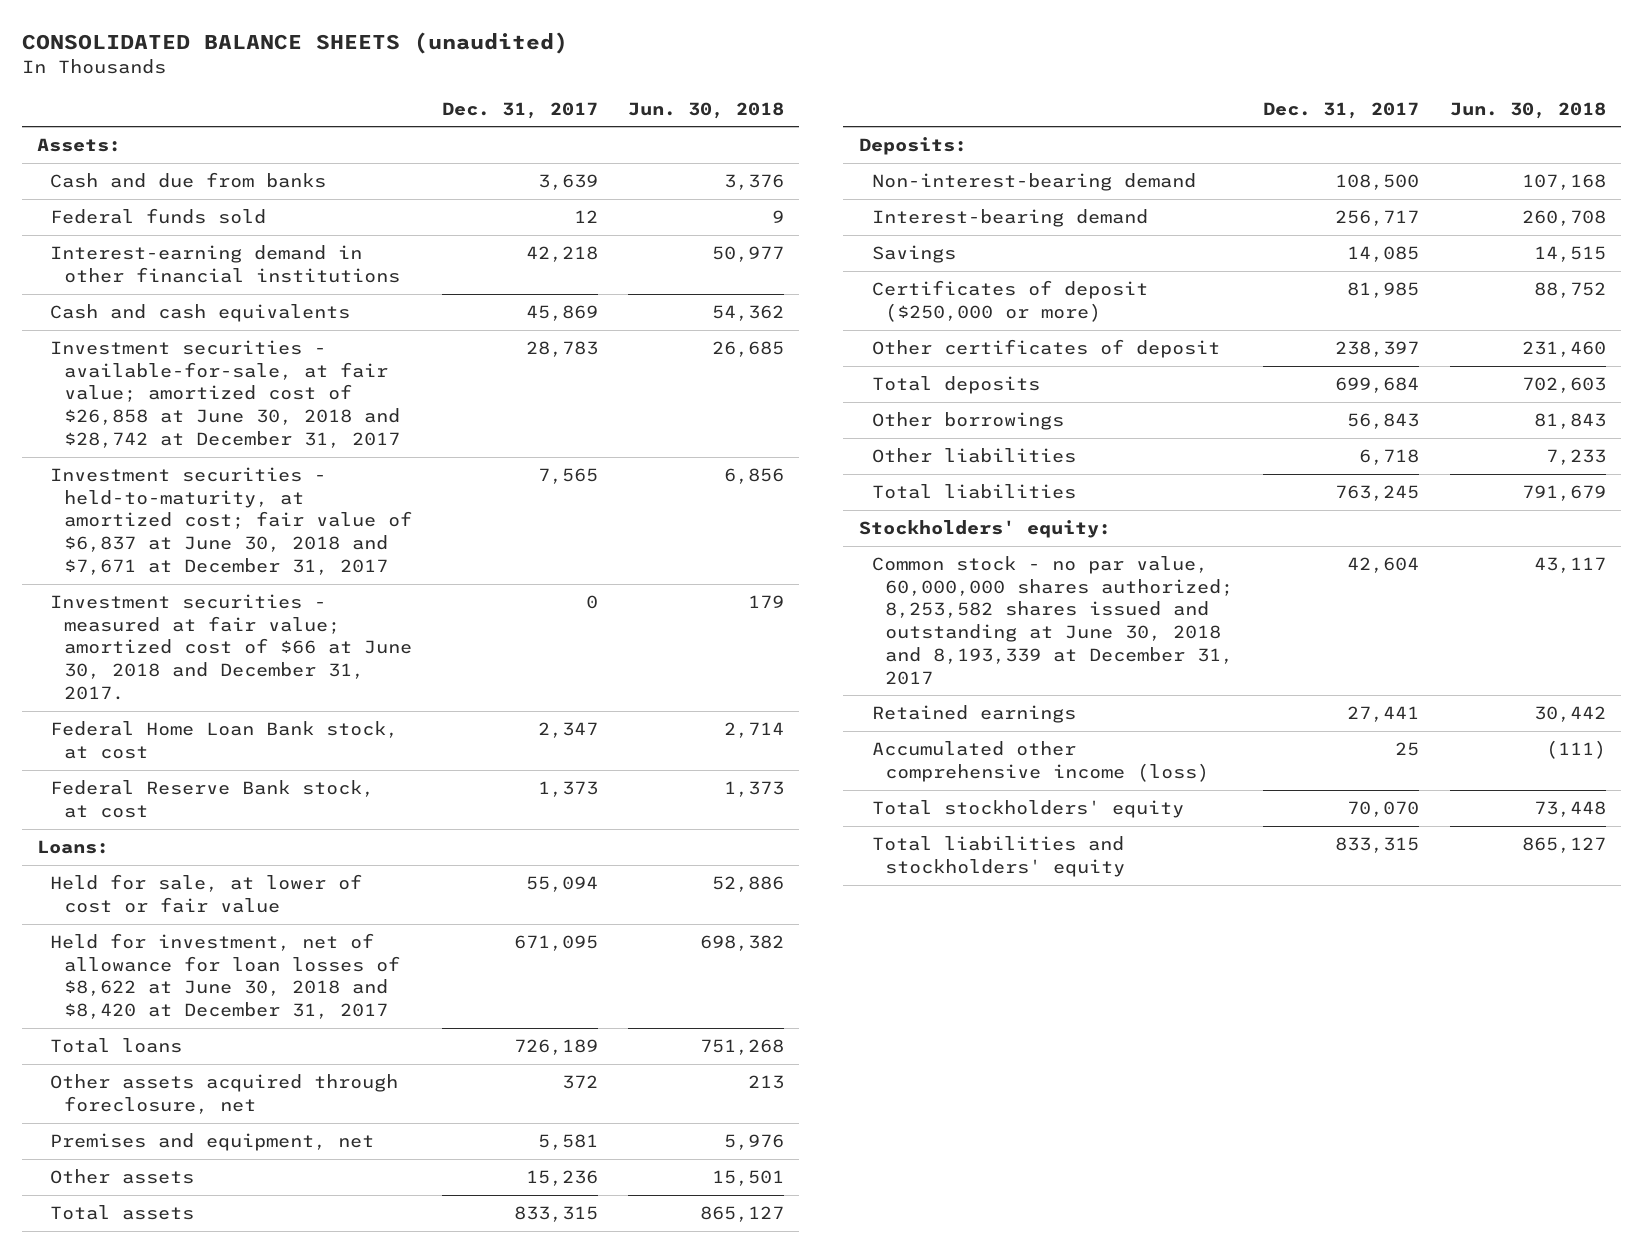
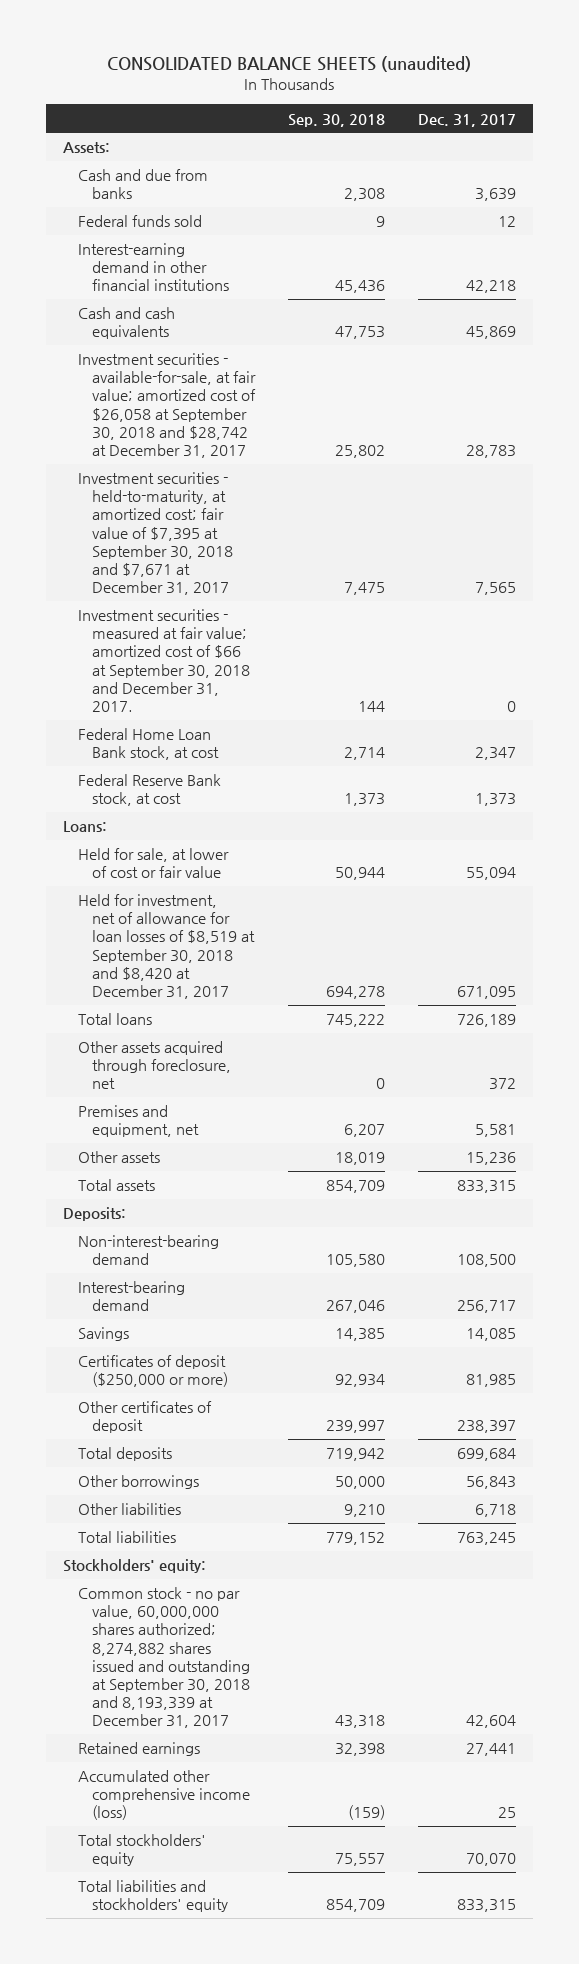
- | Dec. 31, 2017 | Jun. 30, 2018
+ | Sep. 30, 2018 | Dec. 31, 2017
- Investment securities - available-for-sale, at fair value; amortized cost of $26,858 at June 30, 2018 and $28,742 at December 31, 2017 | 28,783 | 26,685
- Investment securities - held-to-maturity, at amortized cost; fair value of $6,837 at June 30, 2018 and $7,671 at December 31, 2017 | 7,565 | 6,856
- Investment securities - measured at fair value; amortized cost of $66 at June 30, 2018 and December 31, 2017. | 0 | 179
+ Investment securities - available-for-sale, at fair value; amortized cost of $26,058 at September 30, 2018 and $28,742 at December 31, 2017 | 25,802 | 28,783
+ Investment securities - held-to-maturity, at amortized cost; fair value of $7,395 at September 30, 2018 and $7,671 at December 31, 2017 | 7,475 | 7,565
+ Investment securities - measured at fair value; amortized cost of $66 at September 30, 2018 and December 31, 2017. | 144 | 0
- Held for investment, net of allowance for loan losses of $8,622 at June 30, 2018 and $8,420 at December 31, 2017 | 671,095 | 698,382
+ Held for investment, net of allowance for loan losses of $8,519 at September 30, 2018 and $8,420 at December 31, 2017 | 694,278 | 671,095
- Common stock - no par value, 60,000,000 shares authorized; 8,253,582 shares issued and outstanding at June 30, 2018 and 8,193,339 at December 31, 2017 | 42,604 | 43,117
+ Common stock - no par value, 60,000,000 shares authorized; 8,274,882 shares issued and outstanding at September 30, 2018 and 8,193,339 at December 31, 2017 | 43,318 | 42,604

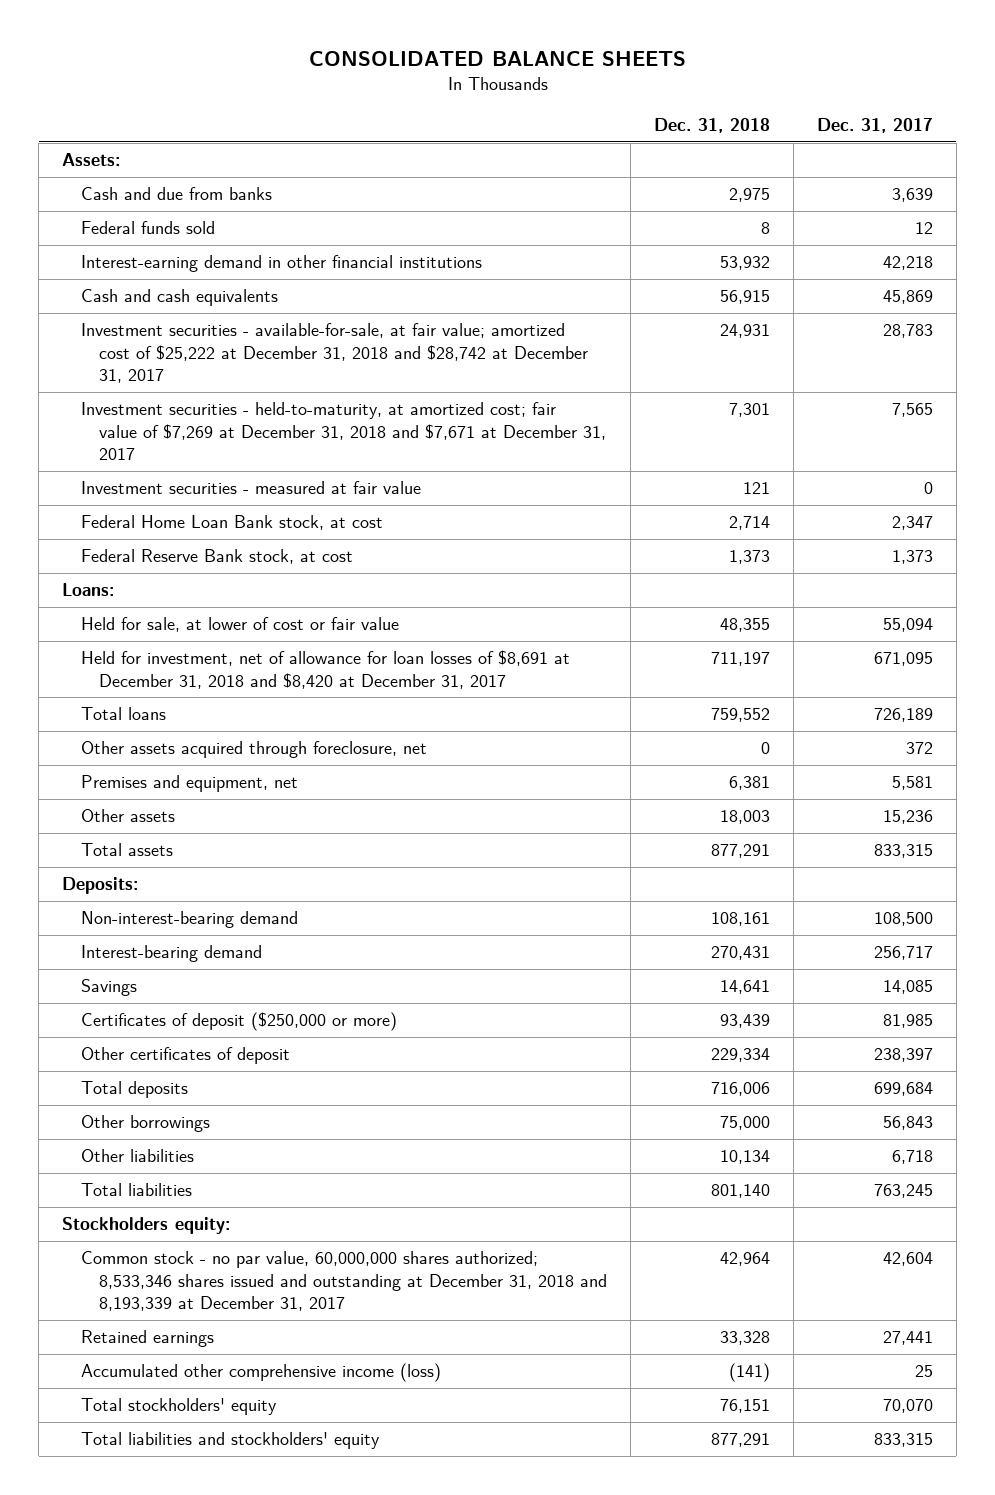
- CONSOLIDATED BALANCE SHEETS (unaudited)
+ CONSOLIDATED BALANCE SHEETS
- | Sep. 30, 2018 | Dec. 31, 2017
+ | Dec. 31, 2018 | Dec. 31, 2017
- Investment securities - available-for-sale, at fair value; amortized cost of $26,058 at September 30, 2018 and $28,742 at December 31, 2017 | 25,802 | 28,783
- Investment securities - held-to-maturity, at amortized cost; fair value of $7,395 at September 30, 2018 and $7,671 at December 31, 2017 | 7,475 | 7,565
- Investment securities - measured at fair value; amortized cost of $66 at September 30, 2018 and December 31, 2017. | 144 | 0
+ Investment securities - available-for-sale, at fair value; amortized cost of $25,222 at December 31, 2018 and $28,742 at December 31, 2017 | 24,931 | 28,783
+ Investment securities - held-to-maturity, at amortized cost; fair value of $7,269 at December 31, 2018 and $7,671 at December 31, 2017 | 7,301 | 7,565
+ Investment securities - measured at fair value | 121 | 0
- Held for investment, net of allowance for loan losses of $8,519 at September 30, 2018 and $8,420 at December 31, 2017 | 694,278 | 671,095
+ Held for investment, net of allowance for loan losses of $8,691 at December 31, 2018 and $8,420 at December 31, 2017 | 711,197 | 671,095
- Stockholders' equity:
- Common stock - no par value, 60,000,000 shares authorized; 8,274,882 shares issued and outstanding at September 30, 2018 and 8,193,339 at December 31, 2017 | 43,318 | 42,604
+ Stockholders equity:
+ Common stock - no par value, 60,000,000 shares authorized; 8,533,346 shares issued and outstanding at December 31, 2018 and 8,193,339 at December 31, 2017 | 42,964 | 42,604

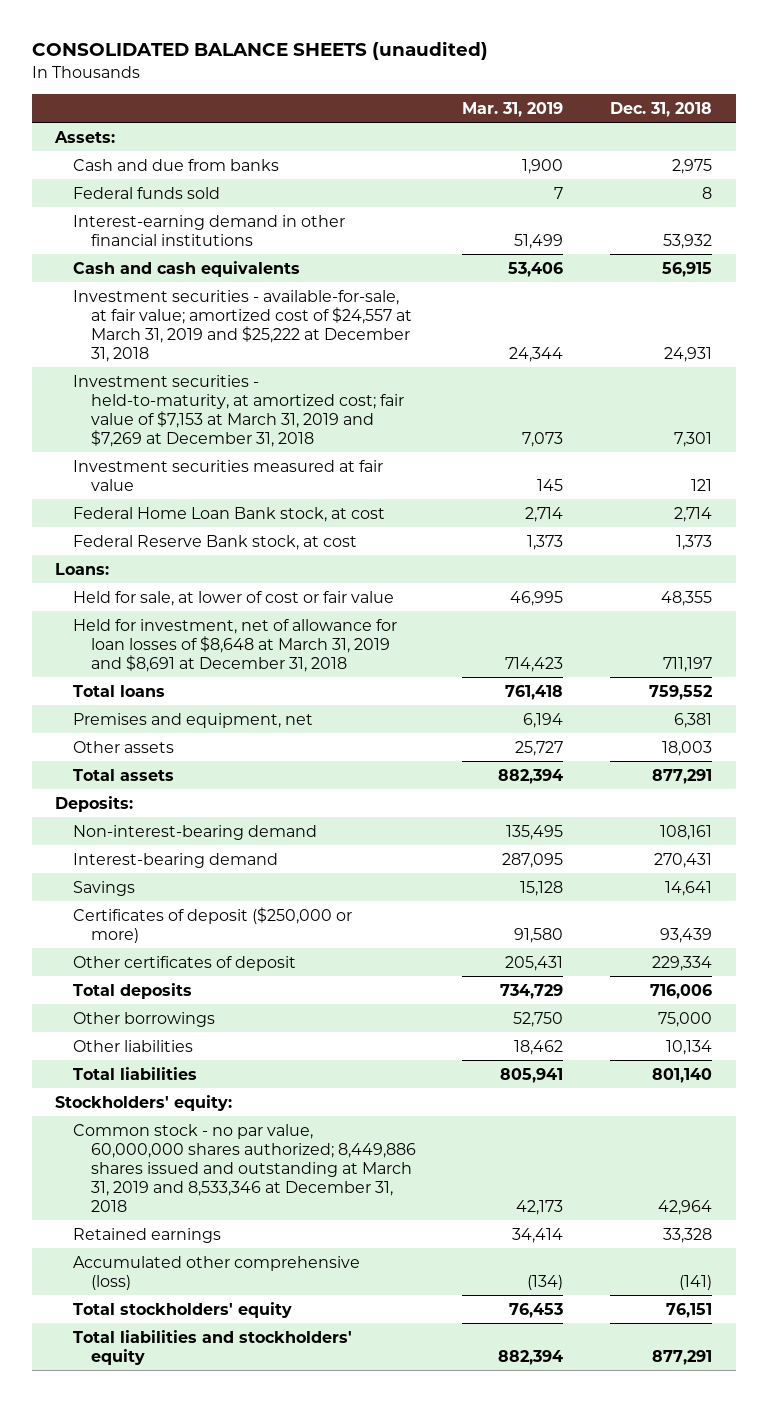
- CONSOLIDATED BALANCE SHEETS
+ CONSOLIDATED BALANCE SHEETS (unaudited)
- | Dec. 31, 2018 | Dec. 31, 2017
+ | Mar. 31, 2019 | Dec. 31, 2018
- Investment securities - available-for-sale, at fair value; amortized cost of $25,222 at December 31, 2018 and $28,742 at December 31, 2017 | 24,931 | 28,783
- Investment securities - held-to-maturity, at amortized cost; fair value of $7,269 at December 31, 2018 and $7,671 at December 31, 2017 | 7,301 | 7,565
- Investment securities - measured at fair value | 121 | 0
+ Investment securities - available-for-sale, at fair value; amortized cost of $24,557 at March 31, 2019 and $25,222 at December 31, 2018 | 24,344 | 24,931
+ Investment securities - held-to-maturity, at amortized cost; fair value of $7,153 at March 31, 2019 and $7,269 at December 31, 2018 | 7,073 | 7,301
+ Investment securities measured at fair value | 145 | 121
- Held for investment, net of allowance for loan losses of $8,691 at December 31, 2018 and $8,420 at December 31, 2017 | 711,197 | 671,095
+ Held for investment, net of allowance for loan losses of $8,648 at March 31, 2019 and $8,691 at December 31, 2018 | 714,423 | 711,197
- Other assets acquired through foreclosure, net | 0 | 372
- Stockholders equity:
- Common stock - no par value, 60,000,000 shares authorized; 8,533,346 shares issued and outstanding at December 31, 2018 and 8,193,339 at December 31, 2017 | 42,964 | 42,604
+ Stockholders' equity:
+ Common stock - no par value, 60,000,000 shares authorized; 8,449,886 shares issued and outstanding at March 31, 2019 and 8,533,346 at December 31, 2018 | 42,173 | 42,964
- Accumulated other comprehensive income (loss) | (141) | 25
+ Accumulated other comprehensive (loss) | (134) | (141)

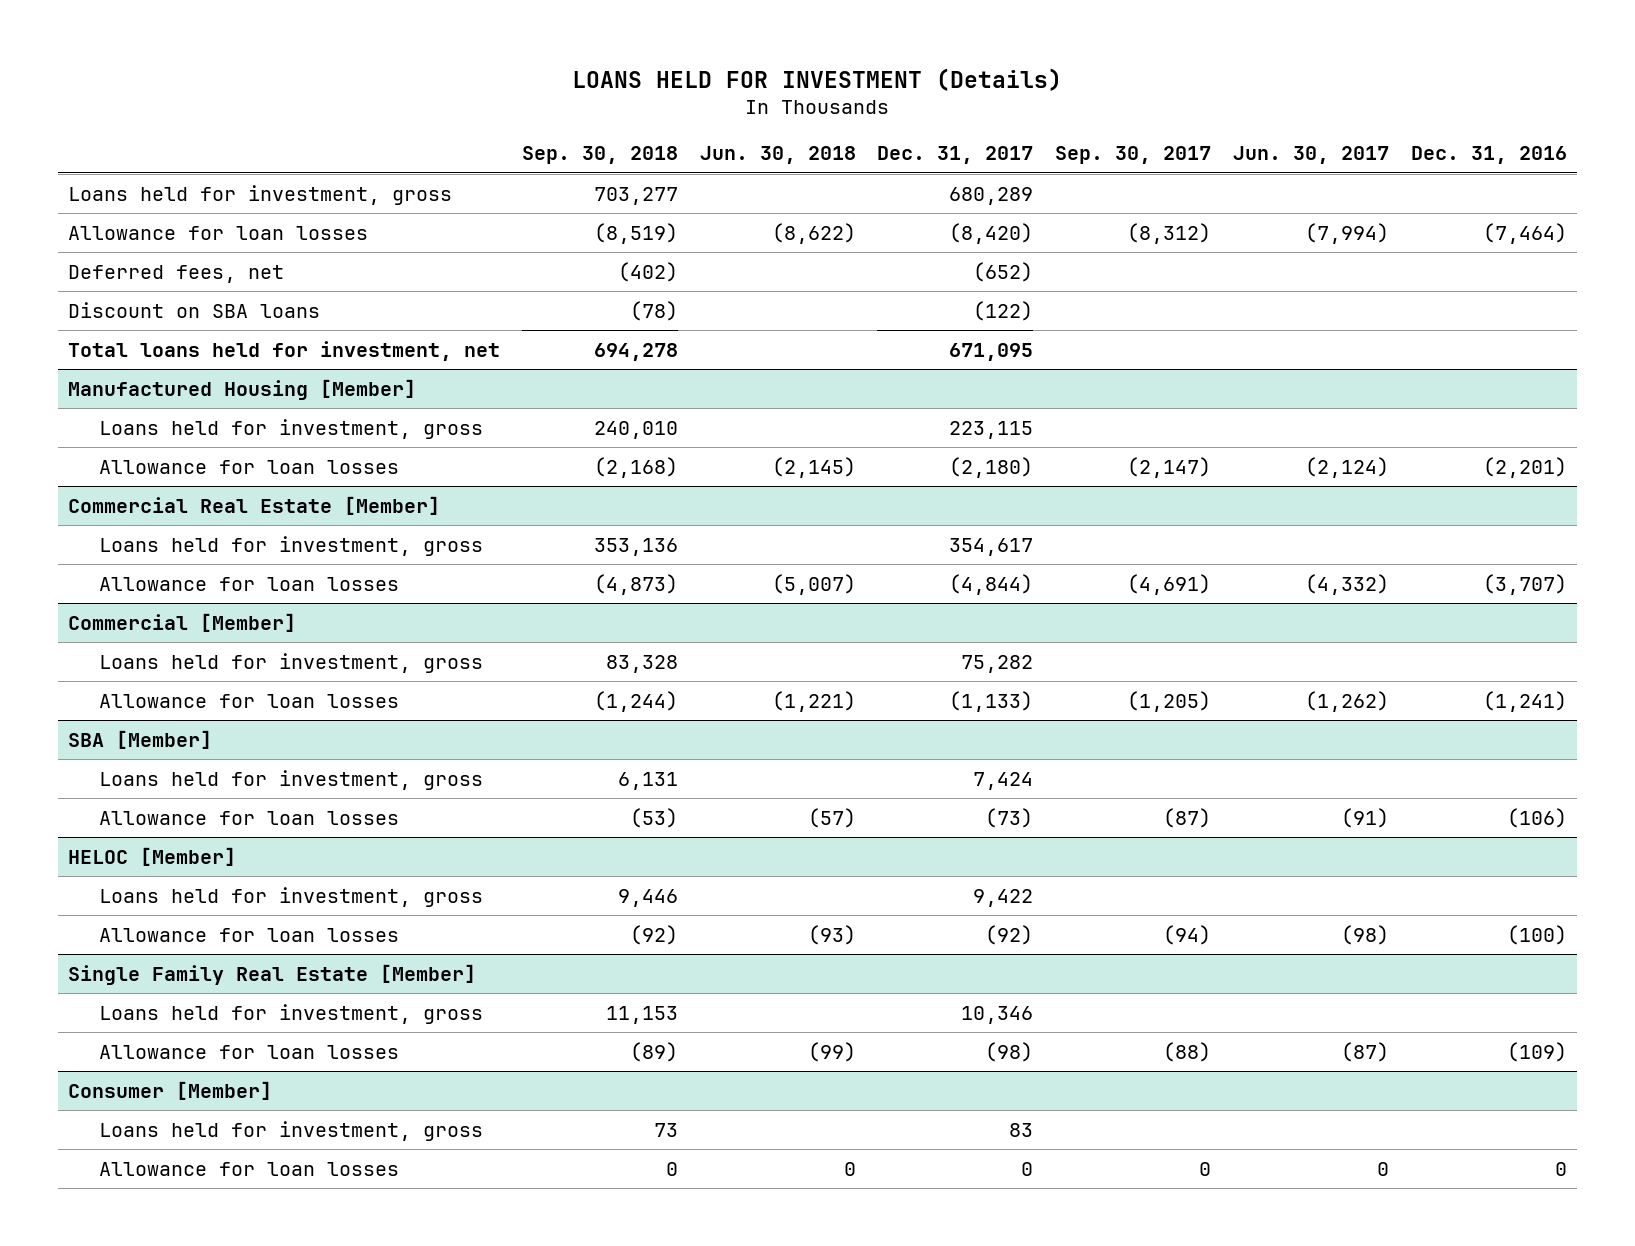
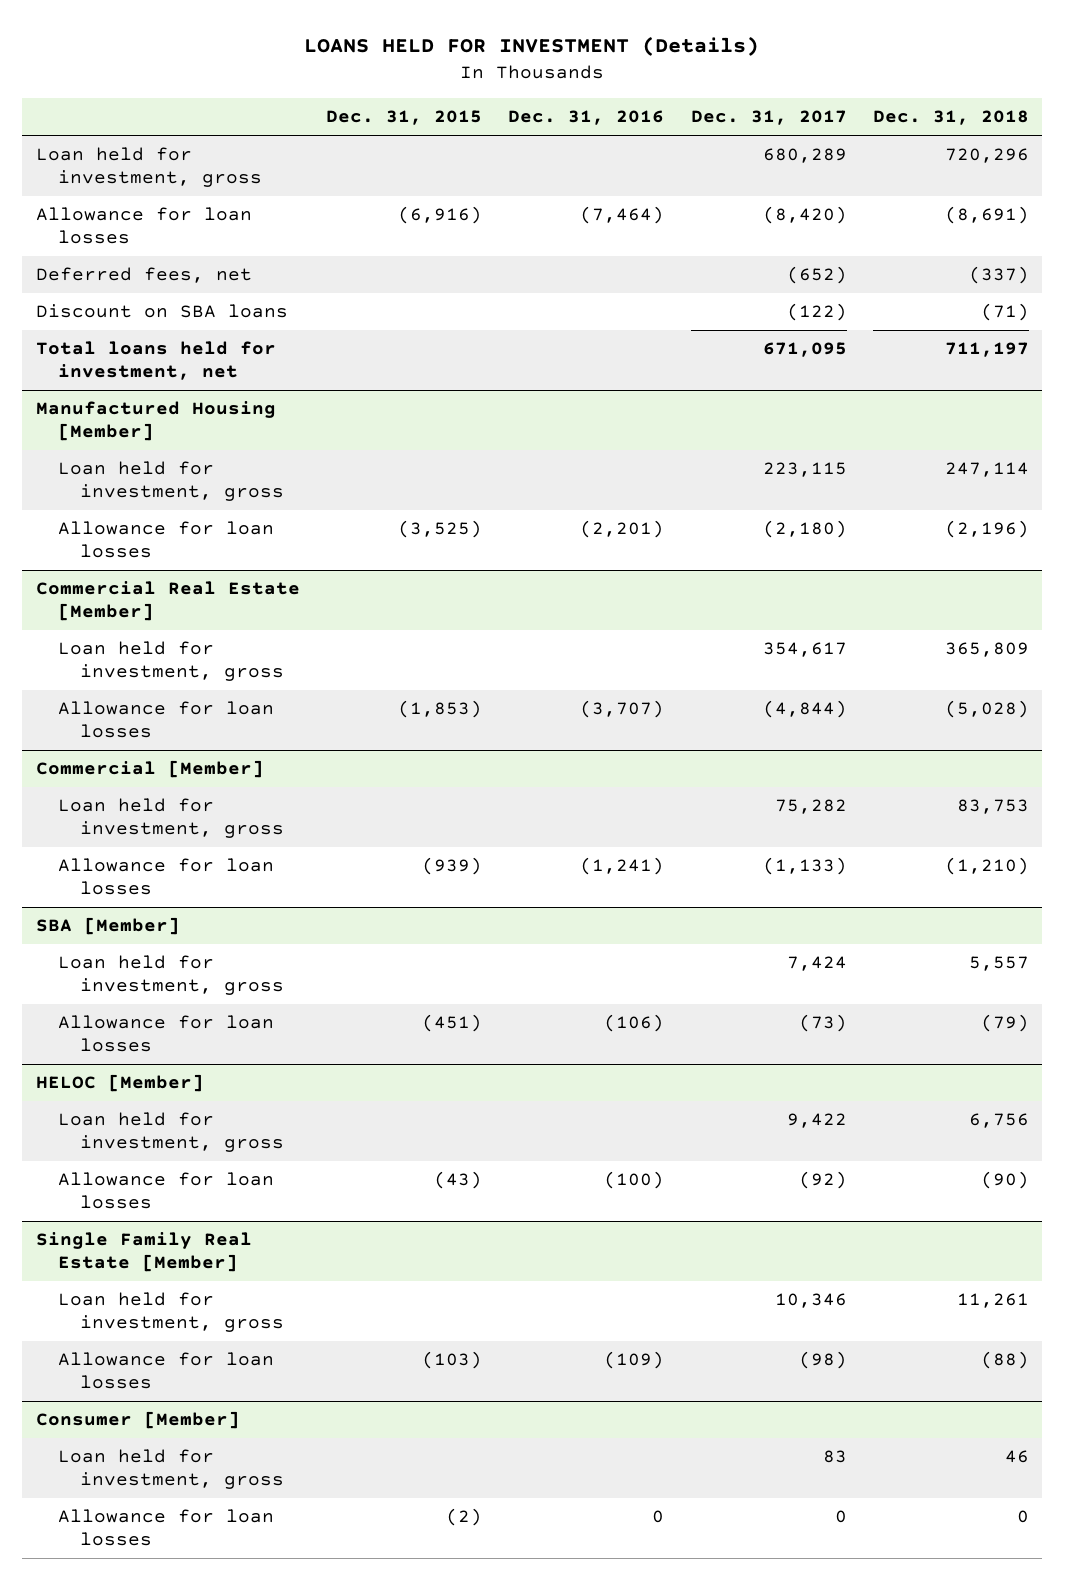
- | Sep. 30, 2018 | Jun. 30, 2018 | Dec. 31, 2017 | Sep. 30, 2017 | Jun. 30, 2017 | Dec. 31, 2016
+ | Dec. 31, 2015 | Dec. 31, 2016 | Dec. 31, 2017 | Dec. 31, 2018
- Loans held for investment, gross | 703,277 | | 680,289 | | |
+ Loan held for investment, gross | | | 680,289 | 720,296
@ Manufactured Housing [Member]
- Loans held for investment, gross | 240,010 | | 223,115 | | |
+ Loan held for investment, gross | | | 223,115 | 247,114
@ Commercial Real Estate [Member]
- Loans held for investment, gross | 353,136 | | 354,617 | | |
+ Loan held for investment, gross | | | 354,617 | 365,809
@ Commercial [Member]
- Loans held for investment, gross | 83,328 | | 75,282 | | |
+ Loan held for investment, gross | | | 75,282 | 83,753
@ SBA [Member]
- Loans held for investment, gross | 6,131 | | 7,424 | | |
+ Loan held for investment, gross | | | 7,424 | 5,557
@ HELOC [Member]
- Loans held for investment, gross | 9,446 | | 9,422 | | |
+ Loan held for investment, gross | | | 9,422 | 6,756
@ Single Family Real Estate [Member]
- Loans held for investment, gross | 11,153 | | 10,346 | | |
+ Loan held for investment, gross | | | 10,346 | 11,261
@ Consumer [Member]
- Loans held for investment, gross | 73 | | 83 | | |
+ Loan held for investment, gross | | | 83 | 46

